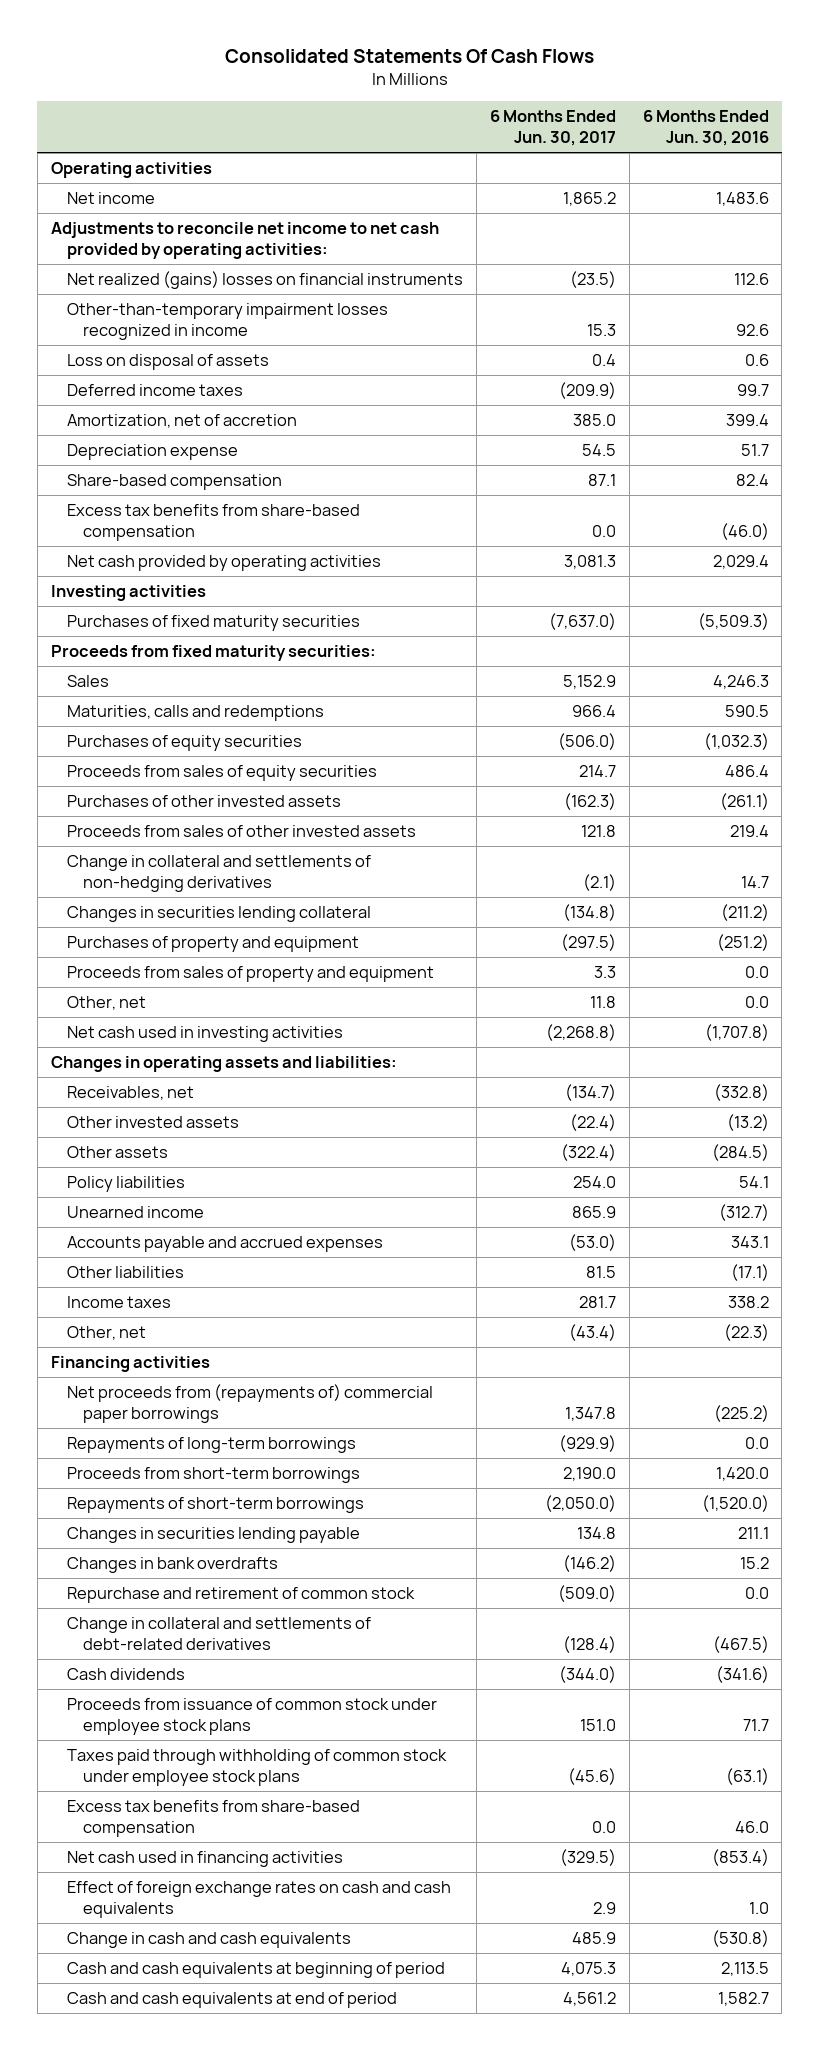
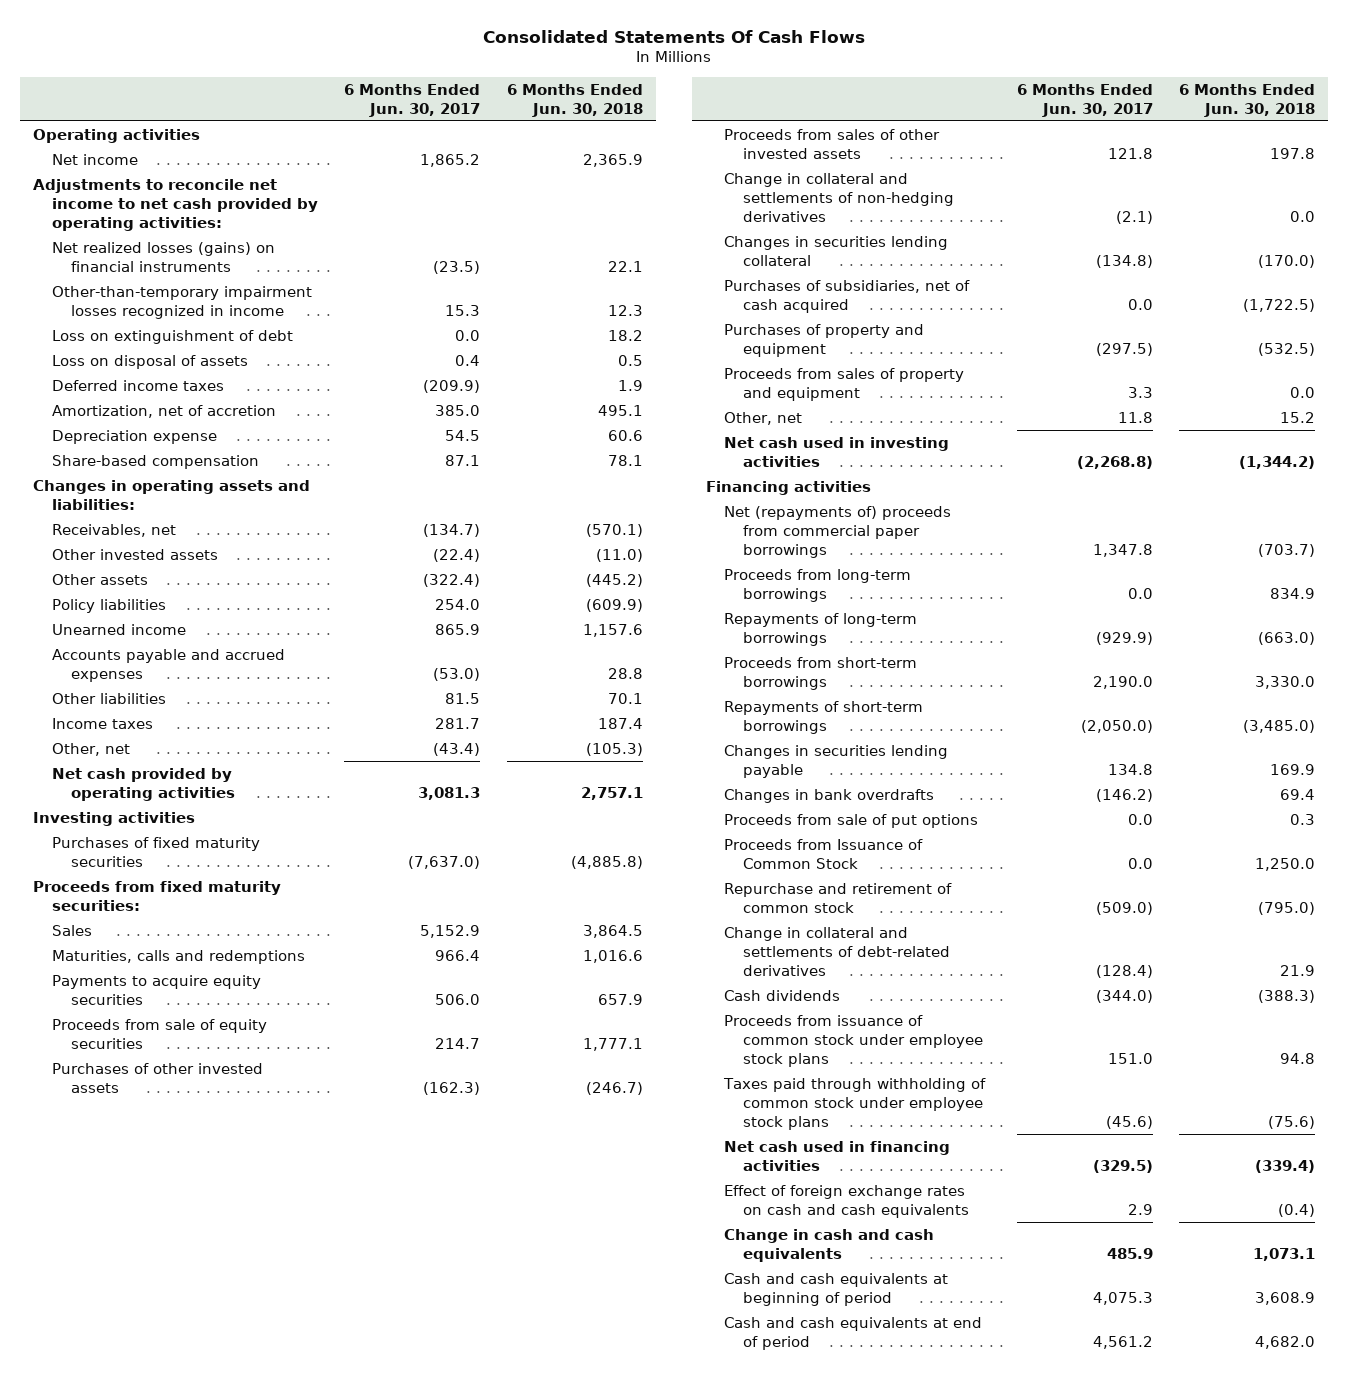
- | 6 Months Ended Jun. 30, 2017 | 6 Months Ended Jun. 30, 2016
+ | 6 Months Ended Jun. 30, 2017 | 6 Months Ended Jun. 30, 2018
- Net realized (gains) losses on financial instruments | (23.5) | 112.6
+ Net realized losses (gains) on financial instruments | (23.5) | 22.1
+ Loss on extinguishment of debt | 0.0 | 18.2
- Excess tax benefits from share-based compensation | 0.0 | (46.0)
moved up: Changes in operating assets and liabilities:
moved up: Receivables, net | (134.7) | (570.1)
moved up: Other invested assets | (22.4) | (11.0)
moved up: Other assets | (322.4) | (445.2)
moved up: Policy liabilities | 254.0 | (609.9)
moved up: Unearned income | 865.9 | 1,157.6
moved up: Accounts payable and accrued expenses | (53.0) | 28.8
moved up: Other liabilities | 81.5 | 70.1
moved up: Income taxes | 281.7 | 187.4
moved up: Other, net | (43.4) | (105.3)
- Purchases of equity securities | (506.0) | (1,032.3)
- Proceeds from sales of equity securities | 214.7 | 486.4
+ Payments to acquire equity securities | 506.0 | 657.9
+ Proceeds from sale of equity securities | 214.7 | 1,777.1
+ Purchases of subsidiaries, net of cash acquired | 0.0 | (1,722.5)
- Net proceeds from (repayments of) commercial paper borrowings | 1,347.8 | (225.2)
+ Net (repayments of) proceeds from commercial paper borrowings | 1,347.8 | (703.7)
+ Proceeds from long-term borrowings | 0.0 | 834.9
+ Proceeds from sale of put options | 0.0 | 0.3
+ Proceeds from Issuance of Common Stock | 0.0 | 1,250.0
- Excess tax benefits from share-based compensation | 0.0 | 46.0

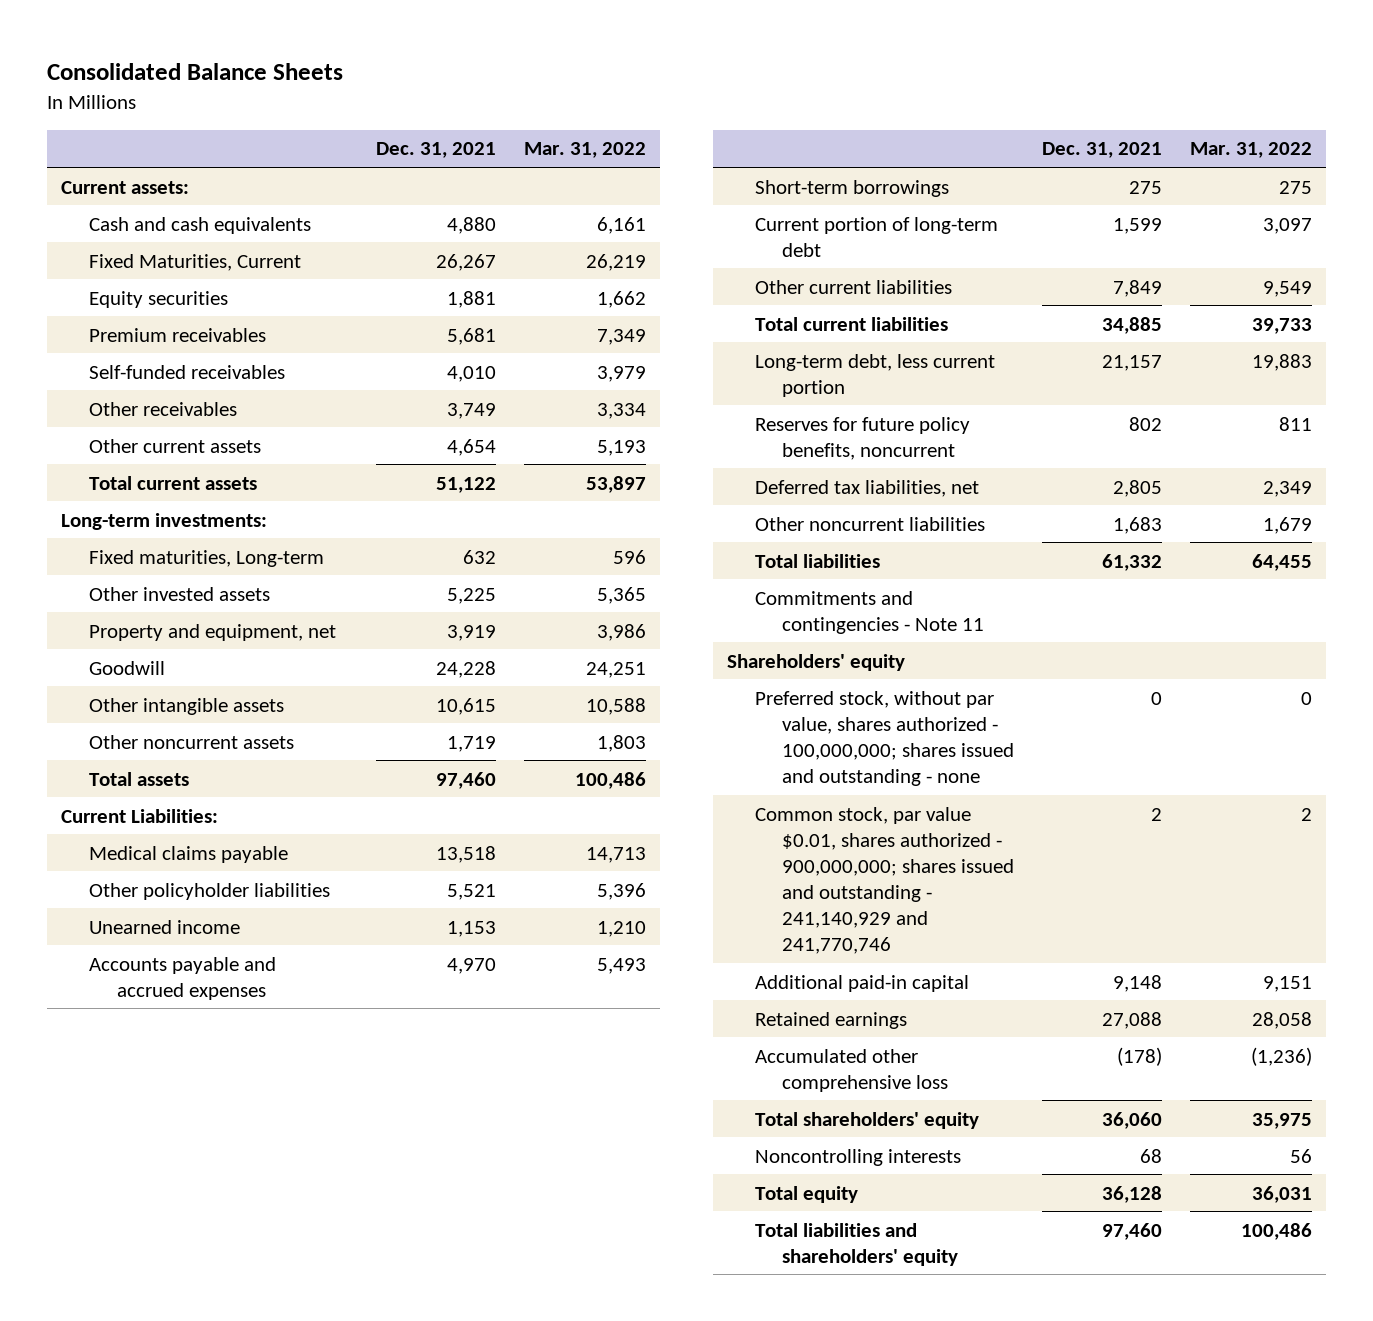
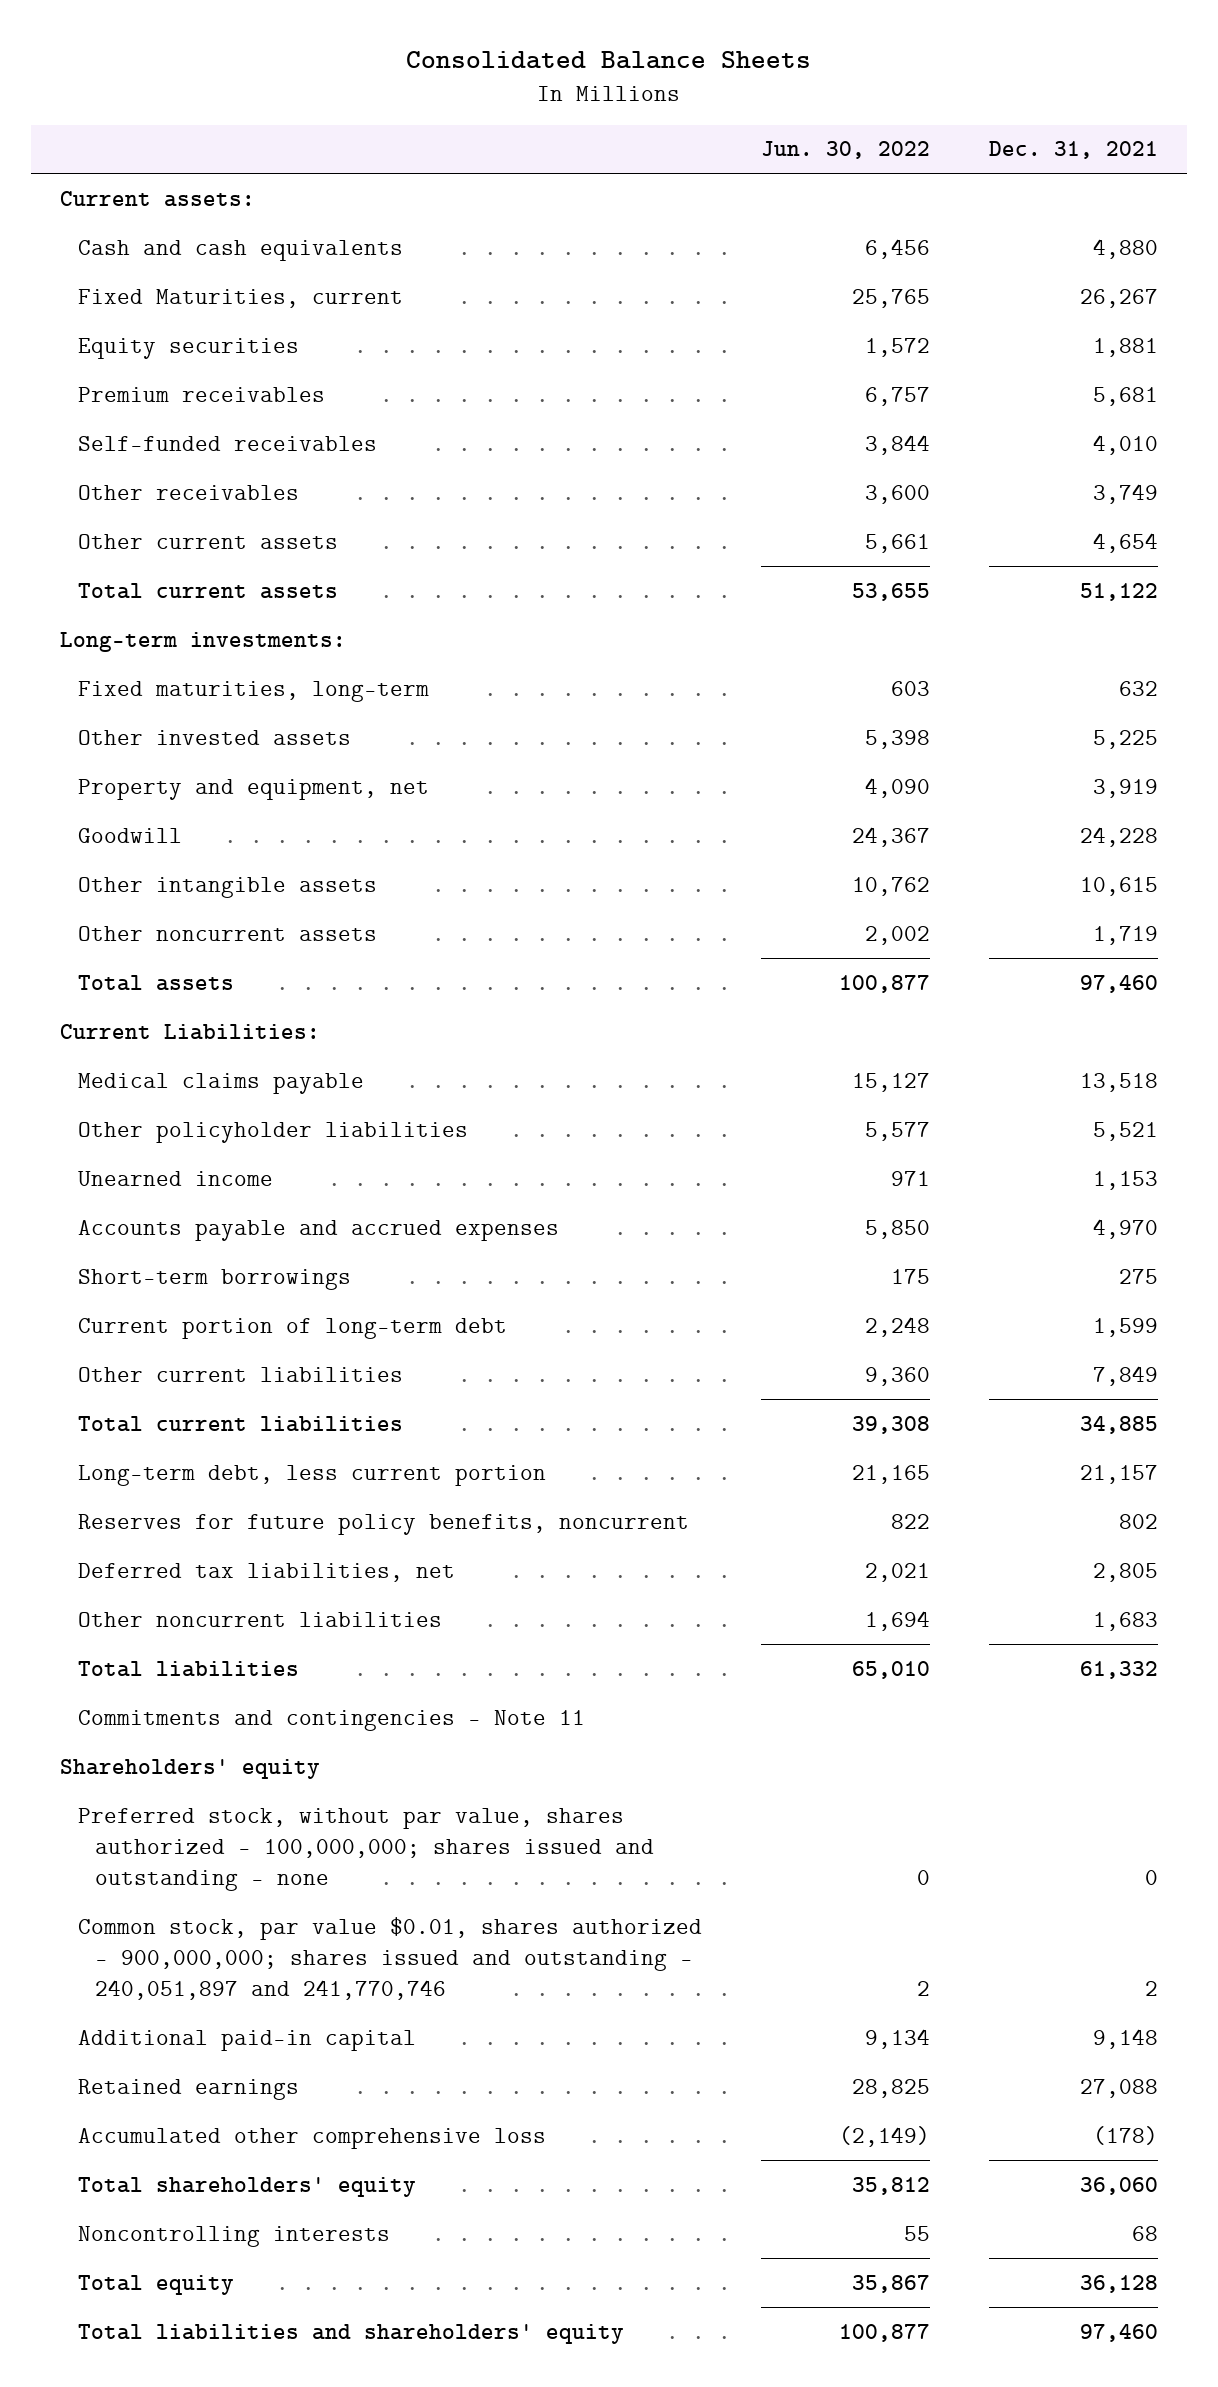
- | Dec. 31, 2021 | Mar. 31, 2022
+ | Jun. 30, 2022 | Dec. 31, 2021
- Fixed Maturities, Current | 26,267 | 26,219
+ Fixed Maturities, current | 25,765 | 26,267
- Fixed maturities, Long-term | 632 | 596
+ Fixed maturities, long-term | 603 | 632
- Common stock, par value $0.01, shares authorized - 900,000,000; shares issued and outstanding - 241,140,929 and 241,770,746 | 2 | 2
+ Common stock, par value $0.01, shares authorized - 900,000,000; shares issued and outstanding - 240,051,897 and 241,770,746 | 2 | 2

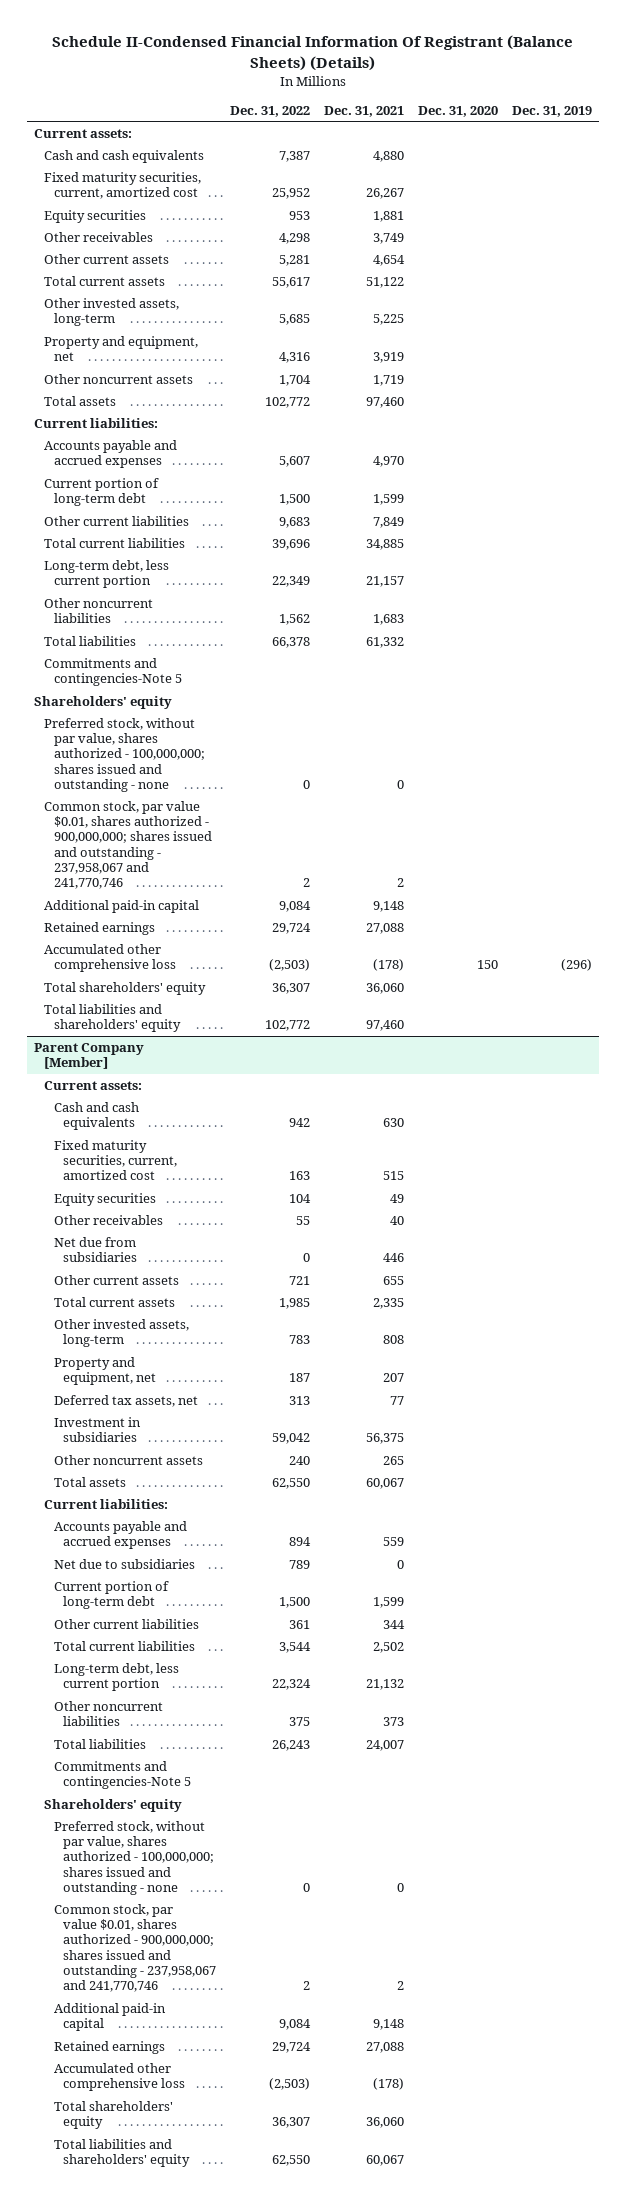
- Consolidated Balance Sheets
+ Schedule II-Condensed Financial Information Of Registrant (Balance Sheets) (Details)
- | Jun. 30, 2022 | Dec. 31, 2021
+ | Dec. 31, 2022 | Dec. 31, 2021 | Dec. 31, 2020 | Dec. 31, 2019
- Fixed Maturities, current | 25,765 | 26,267
+ Fixed maturity securities, current, amortized cost | 25,952 | 26,267 | |
- Premium receivables | 6,757 | 5,681
- Self-funded receivables | 3,844 | 4,010
- Long-term investments:
- Fixed maturities, long-term | 603 | 632
- Other invested assets | 5,398 | 5,225
+ Other invested assets, long-term | 5,685 | 5,225 | |
- Goodwill | 24,367 | 24,228
- Other intangible assets | 10,762 | 10,615
- Current Liabilities:
- Medical claims payable | 15,127 | 13,518
- Other policyholder liabilities | 5,577 | 5,521
- Unearned income | 971 | 1,153
+ Current liabilities:
- Short-term borrowings | 175 | 275
- Reserves for future policy benefits, noncurrent | 822 | 802
- Deferred tax liabilities, net | 2,021 | 2,805
- Commitments and contingencies - Note 11
+ Commitments and contingencies-Note 5
- Common stock, par value $0.01, shares authorized - 900,000,000; shares issued and outstanding - 240,051,897 and 241,770,746 | 2 | 2
+ Common stock, par value $0.01, shares authorized - 900,000,000; shares issued and outstanding - 237,958,067 and 241,770,746 | 2 | 2 | |
- Noncontrolling interests | 55 | 68
- Total equity | 35,867 | 36,128
+ Parent Company [Member]
+ Current assets:
+ Cash and cash equivalents | 942 | 630 | |
+ Fixed maturity securities, current, amortized cost | 163 | 515 | |
+ Equity securities | 104 | 49 | |
+ Other receivables | 55 | 40 | |
+ Net due from subsidiaries | 0 | 446 | |
+ Other current assets | 721 | 655 | |
+ Total current assets | 1,985 | 2,335 | |
+ Other invested assets, long-term | 783 | 808 | |
+ Property and equipment, net | 187 | 207 | |
+ Deferred tax assets, net | 313 | 77 | |
+ Investment in subsidiaries | 59,042 | 56,375 | |
+ Other noncurrent assets | 240 | 265 | |
+ Total assets | 62,550 | 60,067 | |
+ Current liabilities:
+ Accounts payable and accrued expenses | 894 | 559 | |
+ Net due to subsidiaries | 789 | 0 | |
+ Current portion of long-term debt | 1,500 | 1,599 | |
+ Other current liabilities | 361 | 344 | |
+ Total current liabilities | 3,544 | 2,502 | |
+ Long-term debt, less current portion | 22,324 | 21,132 | |
+ Other noncurrent liabilities | 375 | 373 | |
+ Total liabilities | 26,243 | 24,007 | |
+ Commitments and contingencies-Note 5
+ Shareholders' equity
+ Preferred stock, without par value, shares authorized - 100,000,000; shares issued and outstanding - none | 0 | 0 | |
+ Common stock, par value $0.01, shares authorized - 900,000,000; shares issued and outstanding - 237,958,067 and 241,770,746 | 2 | 2 | |
+ Additional paid-in capital | 9,084 | 9,148 | |
+ Retained earnings | 29,724 | 27,088 | |
+ Accumulated other comprehensive loss | (2,503) | (178) | |
+ Total shareholders' equity | 36,307 | 36,060 | |
+ Total liabilities and shareholders' equity | 62,550 | 60,067 | |

